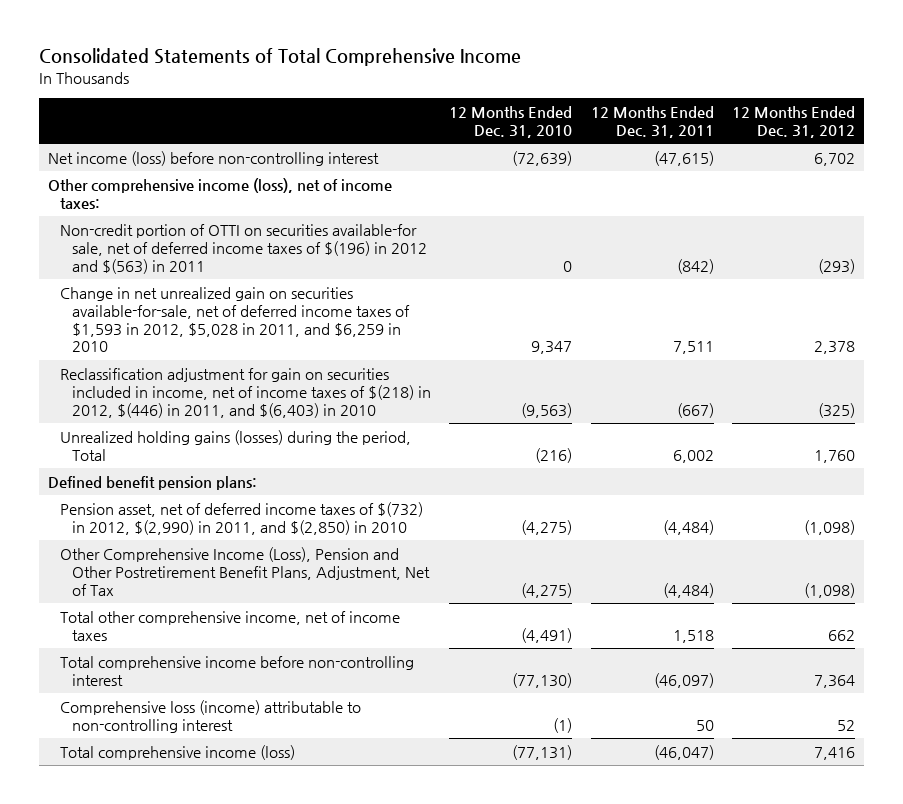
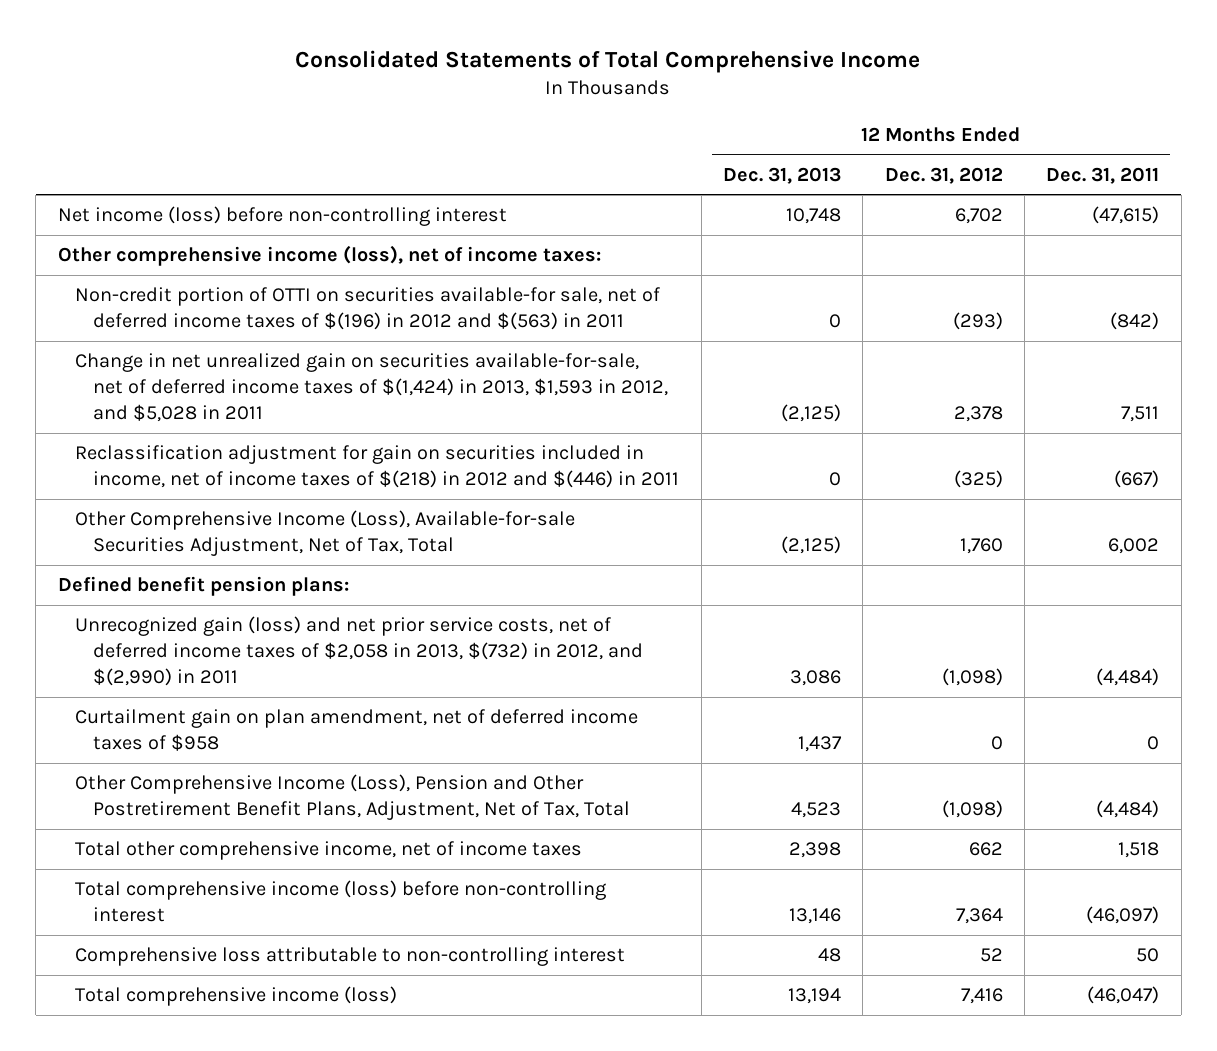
- | 12 Months Ended Dec. 31, 2010 | 12 Months Ended Dec. 31, 2011 | 12 Months Ended Dec. 31, 2012
+ | 12 Months Ended Dec. 31, 2013 | 12 Months Ended Dec. 31, 2012 | 12 Months Ended Dec. 31, 2011
- Change in net unrealized gain on securities available-for-sale, net of deferred income taxes of $1,593 in 2012, $5,028 in 2011, and $6,259 in 2010 | 9,347 | 7,511 | 2,378
- Reclassification adjustment for gain on securities included in income, net of income taxes of $(218) in 2012, $(446) in 2011, and $(6,403) in 2010 | (9,563) | (667) | (325)
- Unrealized holding gains (losses) during the period, Total | (216) | 6,002 | 1,760
+ Change in net unrealized gain on securities available-for-sale, net of deferred income taxes of $(1,424) in 2013, $1,593 in 2012, and $5,028 in 2011 | (2,125) | 2,378 | 7,511
+ Reclassification adjustment for gain on securities included in income, net of income taxes of $(218) in 2012 and $(446) in 2011 | 0 | (325) | (667)
+ Other Comprehensive Income (Loss), Available-for-sale Securities Adjustment, Net of Tax, Total | (2,125) | 1,760 | 6,002
- Pension asset, net of deferred income taxes of $(732) in 2012, $(2,990) in 2011, and $(2,850) in 2010 | (4,275) | (4,484) | (1,098)
- Other Comprehensive Income (Loss), Pension and Other Postretirement Benefit Plans, Adjustment, Net of Tax | (4,275) | (4,484) | (1,098)
+ Unrecognized gain (loss) and net prior service costs, net of deferred income taxes of $2,058 in 2013, $(732) in 2012, and $(2,990) in 2011 | 3,086 | (1,098) | (4,484)
+ Curtailment gain on plan amendment, net of deferred income taxes of $958 | 1,437 | 0 | 0
+ Other Comprehensive Income (Loss), Pension and Other Postretirement Benefit Plans, Adjustment, Net of Tax, Total | 4,523 | (1,098) | (4,484)
- Total comprehensive income before non-controlling interest | (77,130) | (46,097) | 7,364
- Comprehensive loss (income) attributable to non-controlling interest | (1) | 50 | 52
+ Total comprehensive income (loss) before non-controlling interest | 13,146 | 7,364 | (46,097)
+ Comprehensive loss attributable to non-controlling interest | 48 | 52 | 50

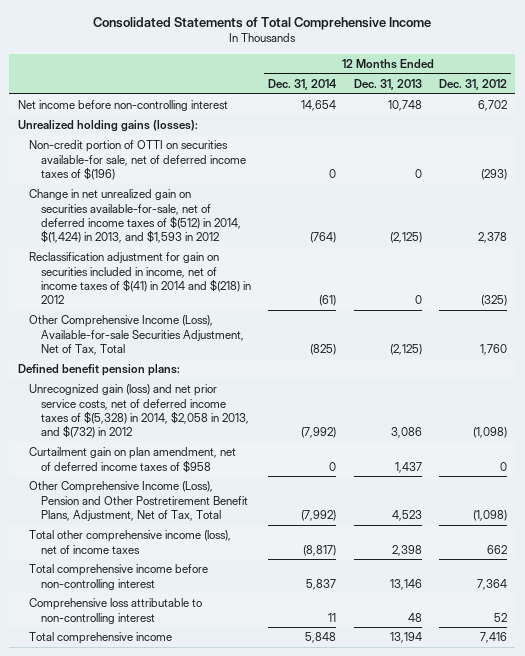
- | 12 Months Ended Dec. 31, 2013 | 12 Months Ended Dec. 31, 2012 | 12 Months Ended Dec. 31, 2011
+ | 12 Months Ended Dec. 31, 2014 | 12 Months Ended Dec. 31, 2013 | 12 Months Ended Dec. 31, 2012
- Net income (loss) before non-controlling interest | 10,748 | 6,702 | (47,615)
- Other comprehensive income (loss), net of income taxes:
- Non-credit portion of OTTI on securities available-for sale, net of deferred income taxes of $(196) in 2012 and $(563) in 2011 | 0 | (293) | (842)
- Change in net unrealized gain on securities available-for-sale, net of deferred income taxes of $(1,424) in 2013, $1,593 in 2012, and $5,028 in 2011 | (2,125) | 2,378 | 7,511
- Reclassification adjustment for gain on securities included in income, net of income taxes of $(218) in 2012 and $(446) in 2011 | 0 | (325) | (667)
+ Net income before non-controlling interest | 14,654 | 10,748 | 6,702
+ Unrealized holding gains (losses):
+ Non-credit portion of OTTI on securities available-for sale, net of deferred income taxes of $(196) | 0 | 0 | (293)
+ Change in net unrealized gain on securities available-for-sale, net of deferred income taxes of $(512) in 2014, $(1,424) in 2013, and $1,593 in 2012 | (764) | (2,125) | 2,378
+ Reclassification adjustment for gain on securities included in income, net of income taxes of $(41) in 2014 and $(218) in 2012 | (61) | 0 | (325)
- Unrecognized gain (loss) and net prior service costs, net of deferred income taxes of $2,058 in 2013, $(732) in 2012, and $(2,990) in 2011 | 3,086 | (1,098) | (4,484)
+ Unrecognized gain (loss) and net prior service costs, net of deferred income taxes of $(5,328) in 2014, $2,058 in 2013, and $(732) in 2012 | (7,992) | 3,086 | (1,098)
- Total other comprehensive income, net of income taxes | 2,398 | 662 | 1,518
- Total comprehensive income (loss) before non-controlling interest | 13,146 | 7,364 | (46,097)
+ Total other comprehensive income (loss), net of income taxes | (8,817) | 2,398 | 662
+ Total comprehensive income before non-controlling interest | 5,837 | 13,146 | 7,364
- Total comprehensive income (loss) | 13,194 | 7,416 | (46,047)
+ Total comprehensive income | 5,848 | 13,194 | 7,416

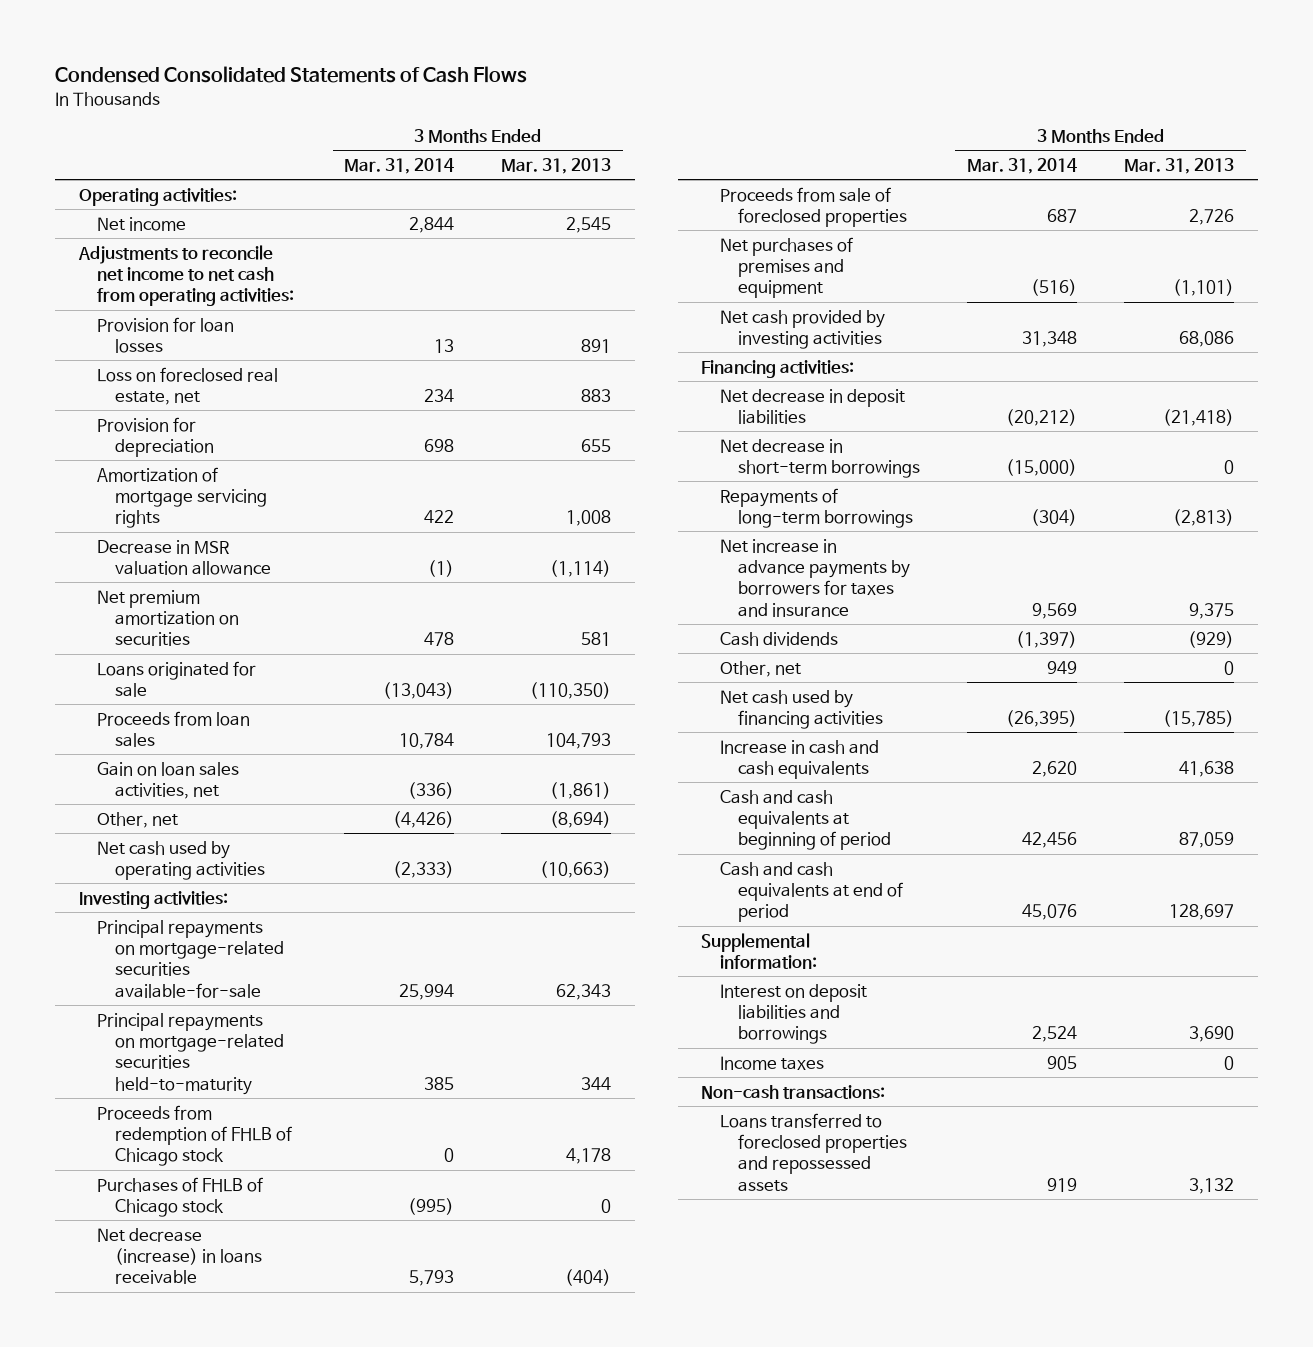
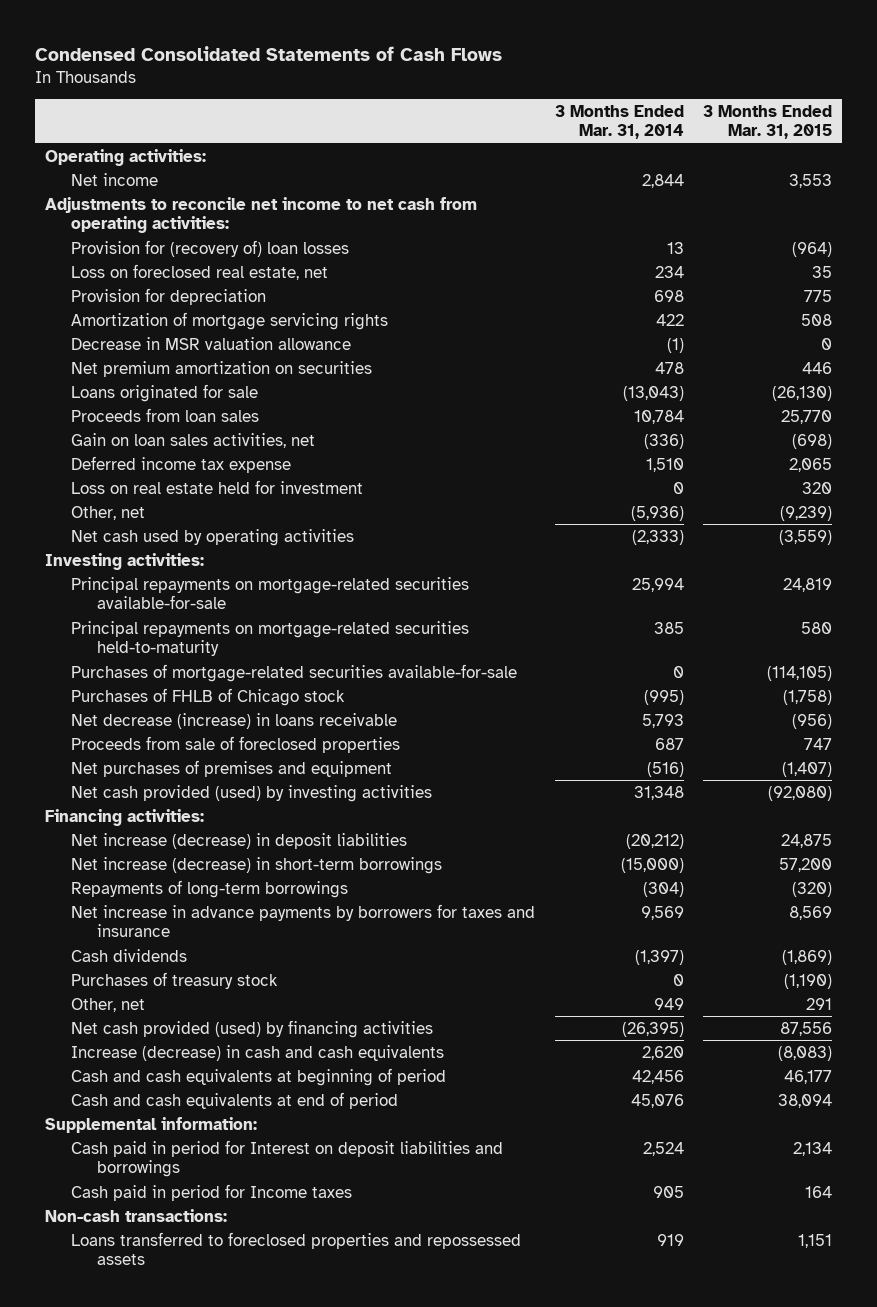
- | 3 Months Ended Mar. 31, 2014 | 3 Months Ended Mar. 31, 2013
+ | 3 Months Ended Mar. 31, 2014 | 3 Months Ended Mar. 31, 2015
- Provision for loan losses | 13 | 891
+ Provision for (recovery of) loan losses | 13 | (964)
- Other, net | (4,426) | (8,694)
+ Deferred income tax expense | 1,510 | 2,065
+ Loss on real estate held for investment | 0 | 320
+ Other, net | (5,936) | (9,239)
- Proceeds from redemption of FHLB of Chicago stock | 0 | 4,178
+ Purchases of mortgage-related securities available-for-sale | 0 | (114,105)
- Net cash provided by investing activities | 31,348 | 68,086
+ Net cash provided (used) by investing activities | 31,348 | (92,080)
- Net decrease in deposit liabilities | (20,212) | (21,418)
- Net decrease in short-term borrowings | (15,000) | 0
+ Net increase (decrease) in deposit liabilities | (20,212) | 24,875
+ Net increase (decrease) in short-term borrowings | (15,000) | 57,200
+ Purchases of treasury stock | 0 | (1,190)
- Net cash used by financing activities | (26,395) | (15,785)
- Increase in cash and cash equivalents | 2,620 | 41,638
+ Net cash provided (used) by financing activities | (26,395) | 87,556
+ Increase (decrease) in cash and cash equivalents | 2,620 | (8,083)
- Interest on deposit liabilities and borrowings | 2,524 | 3,690
- Income taxes | 905 | 0
+ Cash paid in period for Interest on deposit liabilities and borrowings | 2,524 | 2,134
+ Cash paid in period for Income taxes | 905 | 164

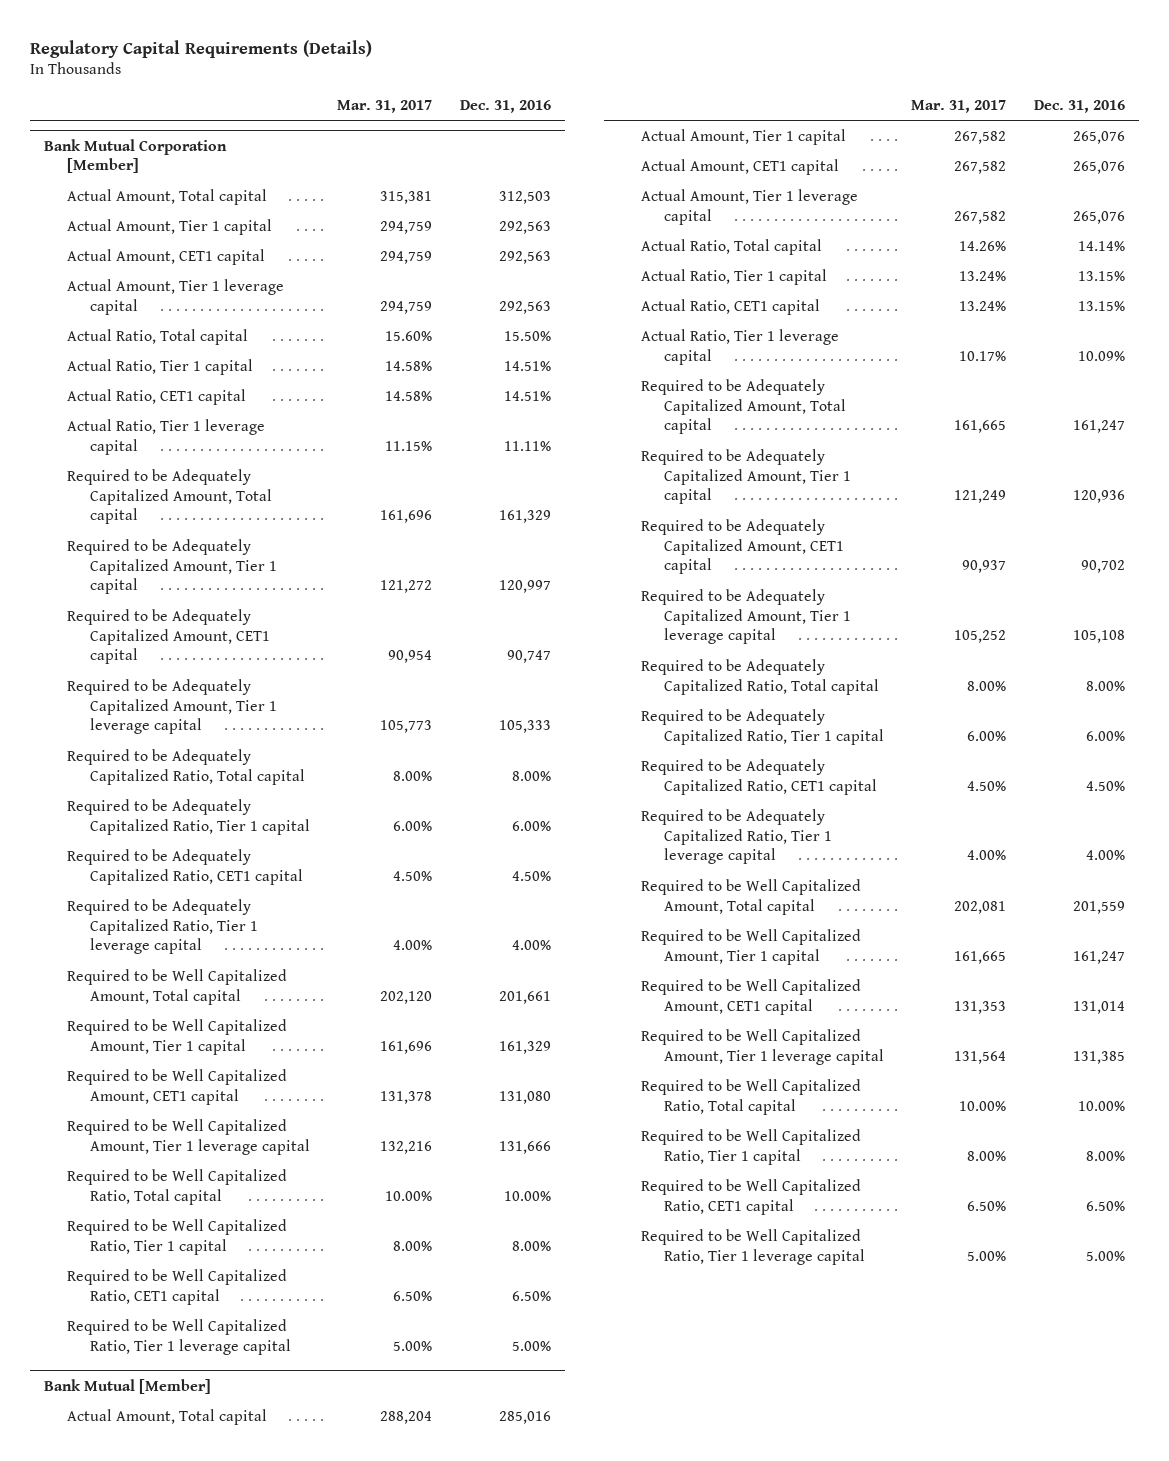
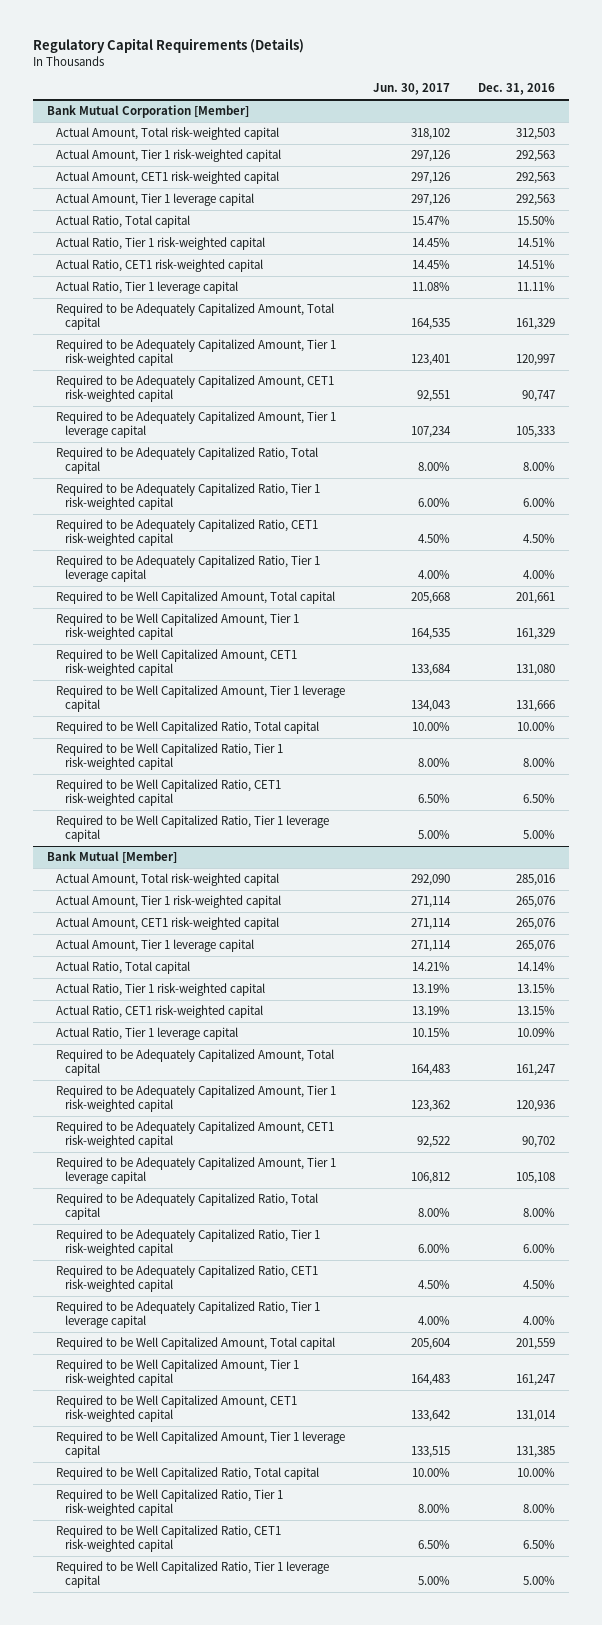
- | Mar. 31, 2017 | Dec. 31, 2016
+ | Jun. 30, 2017 | Dec. 31, 2016
@ Bank Mutual Corporation [Member]
- Actual Amount, Total capital | 315,381 | 312,503
- Actual Amount, Tier 1 capital | 294,759 | 292,563
- Actual Amount, CET1 capital | 294,759 | 292,563
+ Actual Amount, Total risk-weighted capital | 318,102 | 312,503
+ Actual Amount, Tier 1 risk-weighted capital | 297,126 | 292,563
+ Actual Amount, CET1 risk-weighted capital | 297,126 | 292,563
- Actual Ratio, Tier 1 capital | 14.58% | 14.51%
- Actual Ratio, CET1 capital | 14.58% | 14.51%
+ Actual Ratio, Tier 1 risk-weighted capital | 14.45% | 14.51%
+ Actual Ratio, CET1 risk-weighted capital | 14.45% | 14.51%
- Required to be Adequately Capitalized Amount, Tier 1 capital | 121,272 | 120,997
- Required to be Adequately Capitalized Amount, CET1 capital | 90,954 | 90,747
+ Required to be Adequately Capitalized Amount, Tier 1 risk-weighted capital | 123,401 | 120,997
+ Required to be Adequately Capitalized Amount, CET1 risk-weighted capital | 92,551 | 90,747
- Required to be Adequately Capitalized Ratio, Tier 1 capital | 6.00% | 6.00%
- Required to be Adequately Capitalized Ratio, CET1 capital | 4.50% | 4.50%
+ Required to be Adequately Capitalized Ratio, Tier 1 risk-weighted capital | 6.00% | 6.00%
+ Required to be Adequately Capitalized Ratio, CET1 risk-weighted capital | 4.50% | 4.50%
- Required to be Well Capitalized Amount, Tier 1 capital | 161,696 | 161,329
- Required to be Well Capitalized Amount, CET1 capital | 131,378 | 131,080
+ Required to be Well Capitalized Amount, Tier 1 risk-weighted capital | 164,535 | 161,329
+ Required to be Well Capitalized Amount, CET1 risk-weighted capital | 133,684 | 131,080
- Required to be Well Capitalized Ratio, Tier 1 capital | 8.00% | 8.00%
- Required to be Well Capitalized Ratio, CET1 capital | 6.50% | 6.50%
+ Required to be Well Capitalized Ratio, Tier 1 risk-weighted capital | 8.00% | 8.00%
+ Required to be Well Capitalized Ratio, CET1 risk-weighted capital | 6.50% | 6.50%
@ Bank Mutual [Member]
- Actual Amount, Total capital | 288,204 | 285,016
- Actual Amount, Tier 1 capital | 267,582 | 265,076
- Actual Amount, CET1 capital | 267,582 | 265,076
+ Actual Amount, Total risk-weighted capital | 292,090 | 285,016
+ Actual Amount, Tier 1 risk-weighted capital | 271,114 | 265,076
+ Actual Amount, CET1 risk-weighted capital | 271,114 | 265,076
- Actual Ratio, Tier 1 capital | 13.24% | 13.15%
- Actual Ratio, CET1 capital | 13.24% | 13.15%
+ Actual Ratio, Tier 1 risk-weighted capital | 13.19% | 13.15%
+ Actual Ratio, CET1 risk-weighted capital | 13.19% | 13.15%
- Required to be Adequately Capitalized Amount, Tier 1 capital | 121,249 | 120,936
- Required to be Adequately Capitalized Amount, CET1 capital | 90,937 | 90,702
+ Required to be Adequately Capitalized Amount, Tier 1 risk-weighted capital | 123,362 | 120,936
+ Required to be Adequately Capitalized Amount, CET1 risk-weighted capital | 92,522 | 90,702
- Required to be Adequately Capitalized Ratio, Tier 1 capital | 6.00% | 6.00%
- Required to be Adequately Capitalized Ratio, CET1 capital | 4.50% | 4.50%
+ Required to be Adequately Capitalized Ratio, Tier 1 risk-weighted capital | 6.00% | 6.00%
+ Required to be Adequately Capitalized Ratio, CET1 risk-weighted capital | 4.50% | 4.50%
- Required to be Well Capitalized Amount, Tier 1 capital | 161,665 | 161,247
- Required to be Well Capitalized Amount, CET1 capital | 131,353 | 131,014
+ Required to be Well Capitalized Amount, Tier 1 risk-weighted capital | 164,483 | 161,247
+ Required to be Well Capitalized Amount, CET1 risk-weighted capital | 133,642 | 131,014
- Required to be Well Capitalized Ratio, Tier 1 capital | 8.00% | 8.00%
- Required to be Well Capitalized Ratio, CET1 capital | 6.50% | 6.50%
+ Required to be Well Capitalized Ratio, Tier 1 risk-weighted capital | 8.00% | 8.00%
+ Required to be Well Capitalized Ratio, CET1 risk-weighted capital | 6.50% | 6.50%

